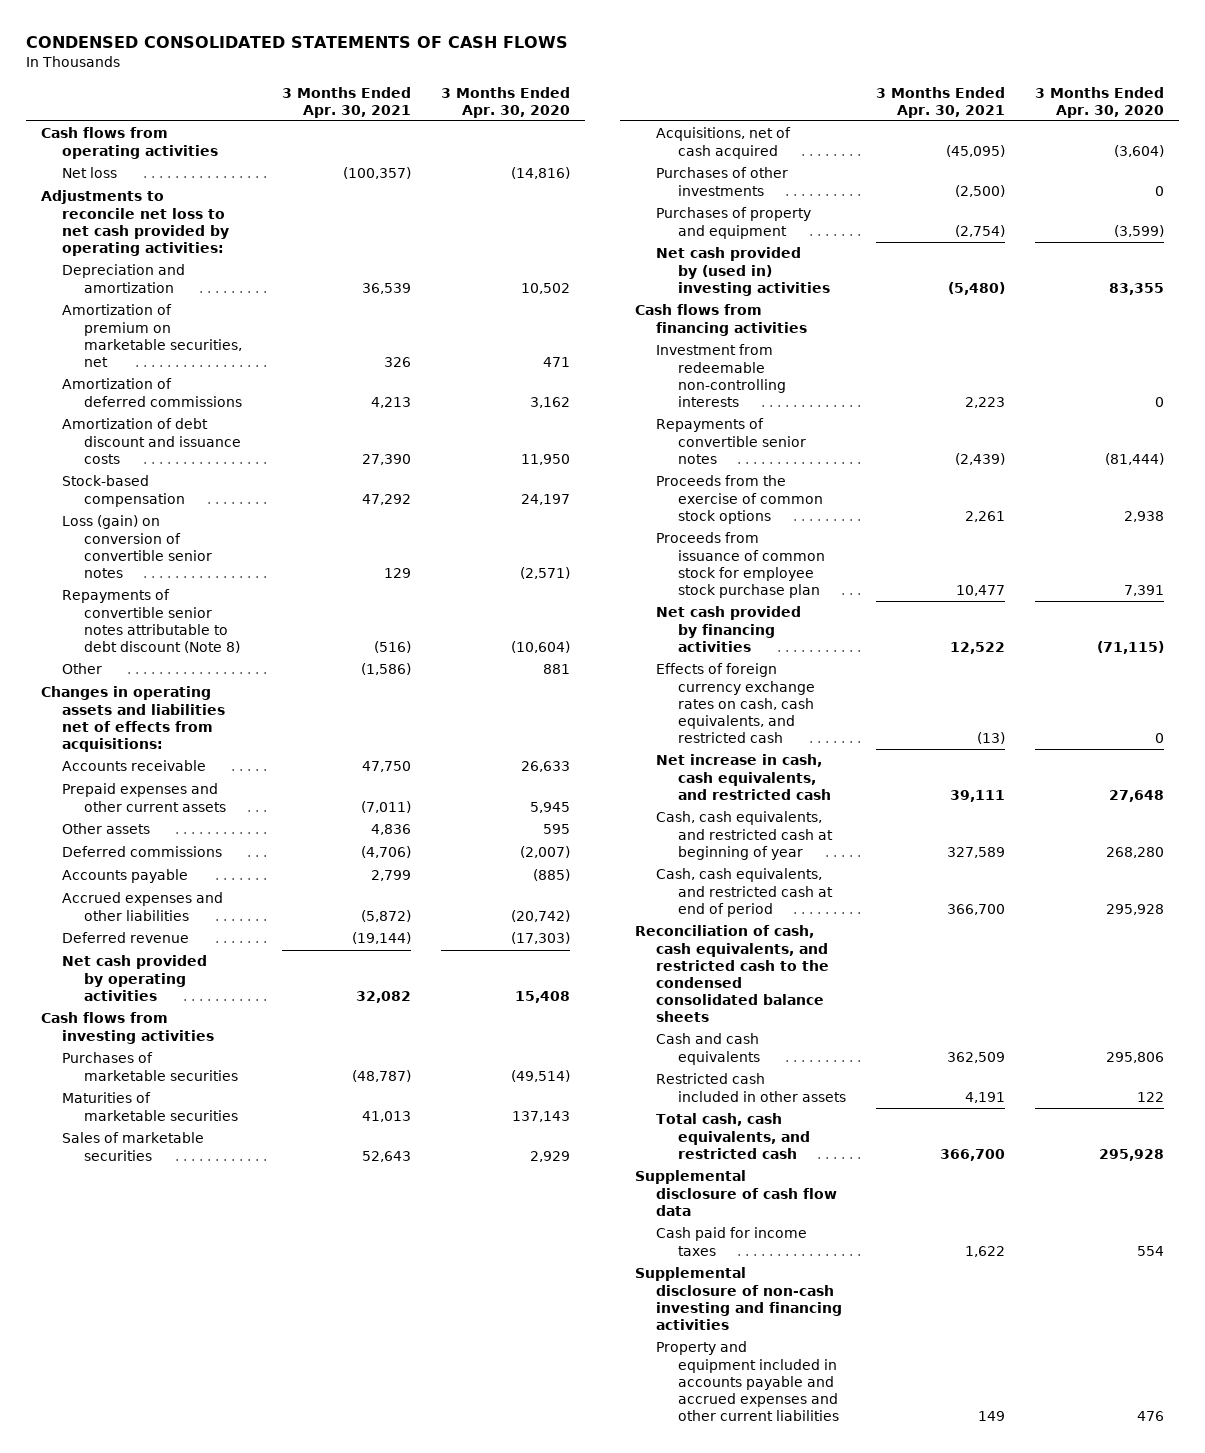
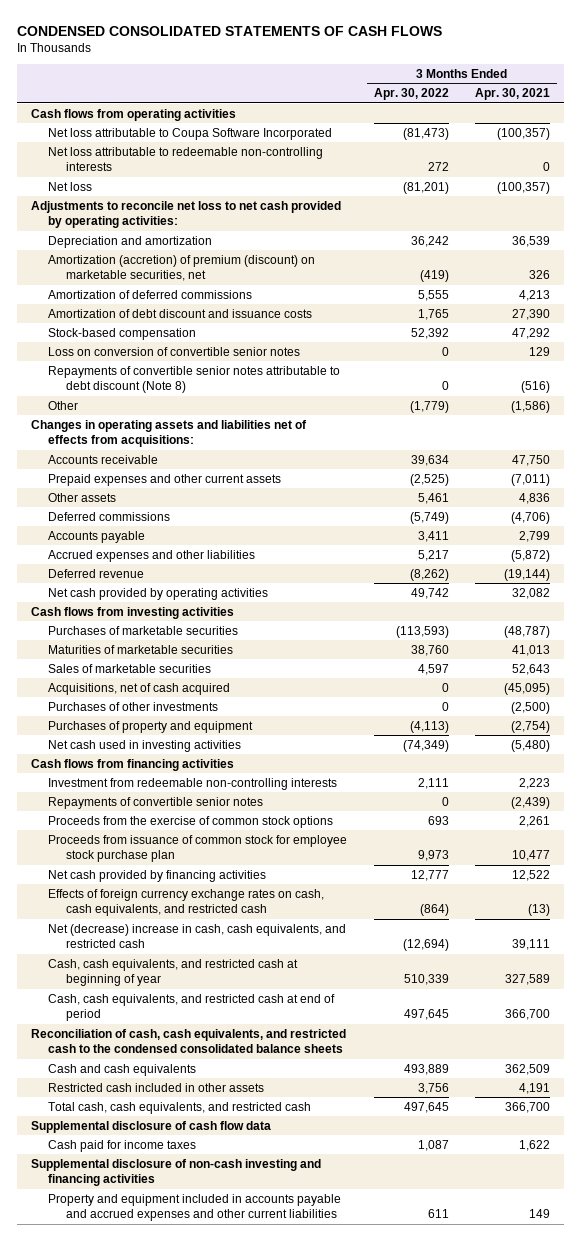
- | 3 Months Ended Apr. 30, 2021 | 3 Months Ended Apr. 30, 2020
+ | 3 Months Ended Apr. 30, 2022 | 3 Months Ended Apr. 30, 2021
+ Net loss attributable to Coupa Software Incorporated | (81,473) | (100,357)
+ Net loss attributable to redeemable non-controlling interests | 272 | 0
- Amortization of premium on marketable securities, net | 326 | 471
+ Amortization (accretion) of premium (discount) on marketable securities, net | (419) | 326
- Loss (gain) on conversion of convertible senior notes | 129 | (2,571)
+ Loss on conversion of convertible senior notes | 0 | 129
- Net cash provided by (used in) investing activities | (5,480) | 83,355
+ Net cash used in investing activities | (74,349) | (5,480)
- Net increase in cash, cash equivalents, and restricted cash | 39,111 | 27,648
+ Net (decrease) increase in cash, cash equivalents, and restricted cash | (12,694) | 39,111

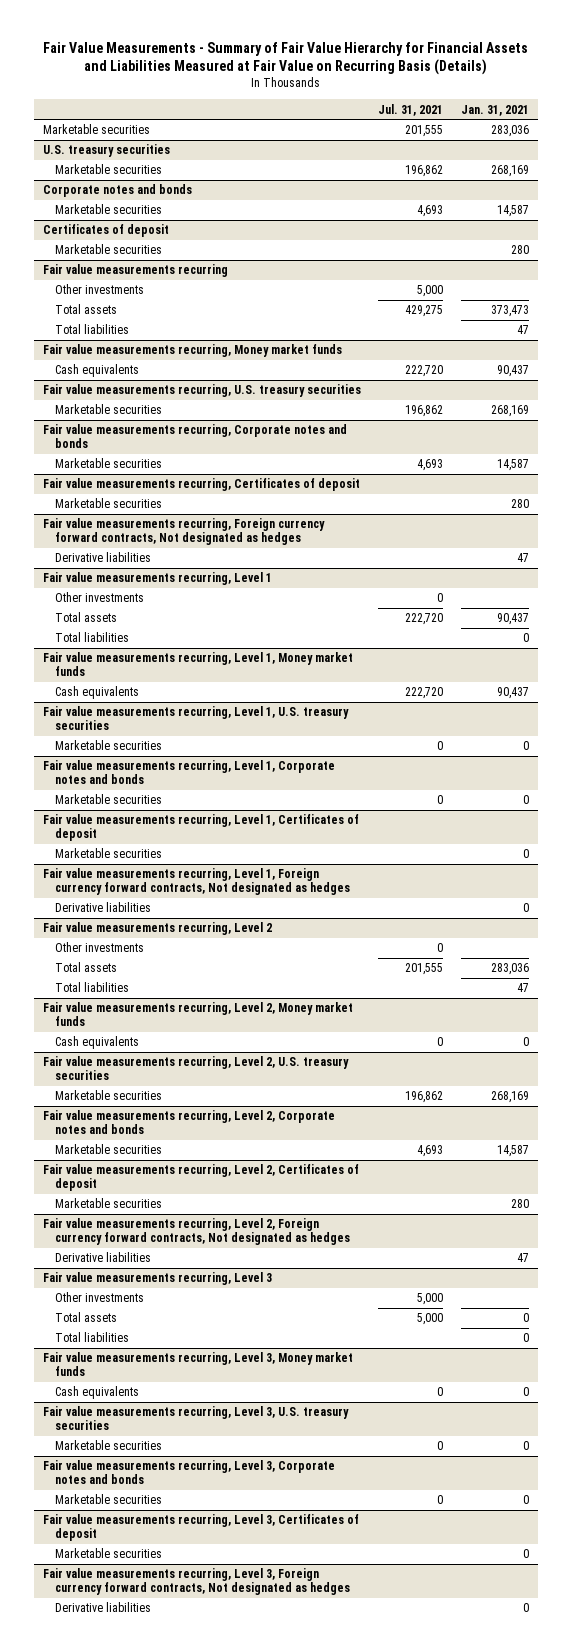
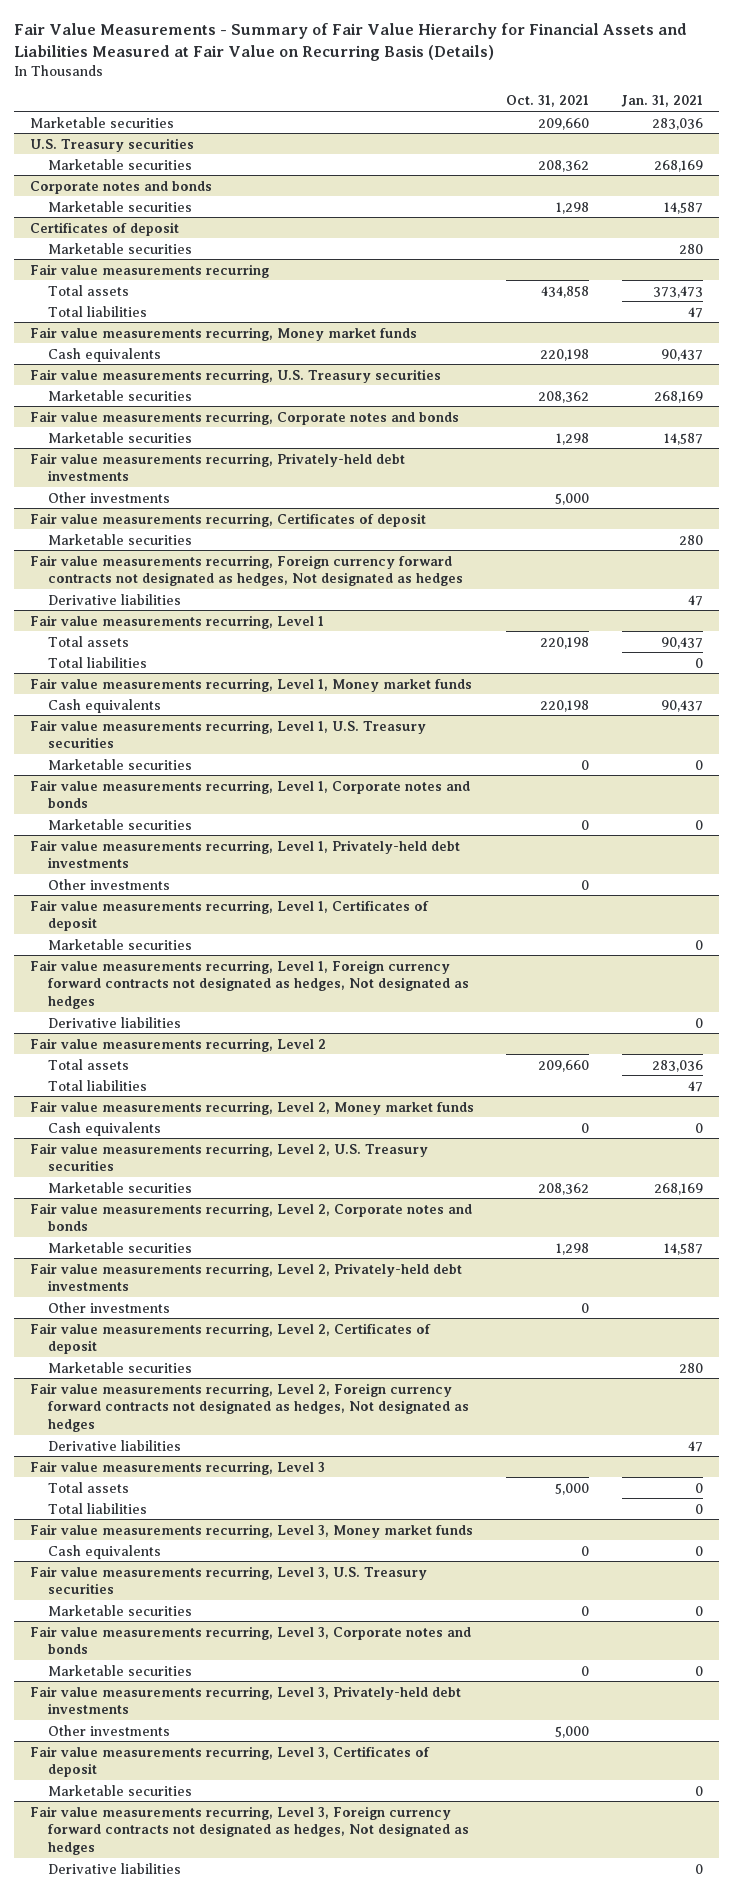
- | Jul. 31, 2021 | Jan. 31, 2021
+ | Oct. 31, 2021 | Jan. 31, 2021
- U.S. treasury securities
+ U.S. Treasury securities
@ Fair value measurements recurring
- Other investments | 5,000 |
- Fair value measurements recurring, U.S. treasury securities
+ Fair value measurements recurring, U.S. Treasury securities
+ Fair value measurements recurring, Privately-held debt investments
+ Other investments | 5,000 |
- Fair value measurements recurring, Foreign currency forward contracts, Not designated as hedges
+ Fair value measurements recurring, Foreign currency forward contracts not designated as hedges, Not designated as hedges
@ Fair value measurements recurring, Level 1
- Other investments | 0 |
- Fair value measurements recurring, Level 1, U.S. treasury securities
+ Fair value measurements recurring, Level 1, U.S. Treasury securities
+ Fair value measurements recurring, Level 1, Privately-held debt investments
+ Other investments | 0 |
- Fair value measurements recurring, Level 1, Foreign currency forward contracts, Not designated as hedges
+ Fair value measurements recurring, Level 1, Foreign currency forward contracts not designated as hedges, Not designated as hedges
@ Fair value measurements recurring, Level 2
- Other investments | 0 |
- Fair value measurements recurring, Level 2, U.S. treasury securities
+ Fair value measurements recurring, Level 2, U.S. Treasury securities
+ Fair value measurements recurring, Level 2, Privately-held debt investments
+ Other investments | 0 |
- Fair value measurements recurring, Level 2, Foreign currency forward contracts, Not designated as hedges
+ Fair value measurements recurring, Level 2, Foreign currency forward contracts not designated as hedges, Not designated as hedges
@ Fair value measurements recurring, Level 3
- Other investments | 5,000 |
- Fair value measurements recurring, Level 3, U.S. treasury securities
+ Fair value measurements recurring, Level 3, U.S. Treasury securities
+ Fair value measurements recurring, Level 3, Privately-held debt investments
+ Other investments | 5,000 |
- Fair value measurements recurring, Level 3, Foreign currency forward contracts, Not designated as hedges
+ Fair value measurements recurring, Level 3, Foreign currency forward contracts not designated as hedges, Not designated as hedges

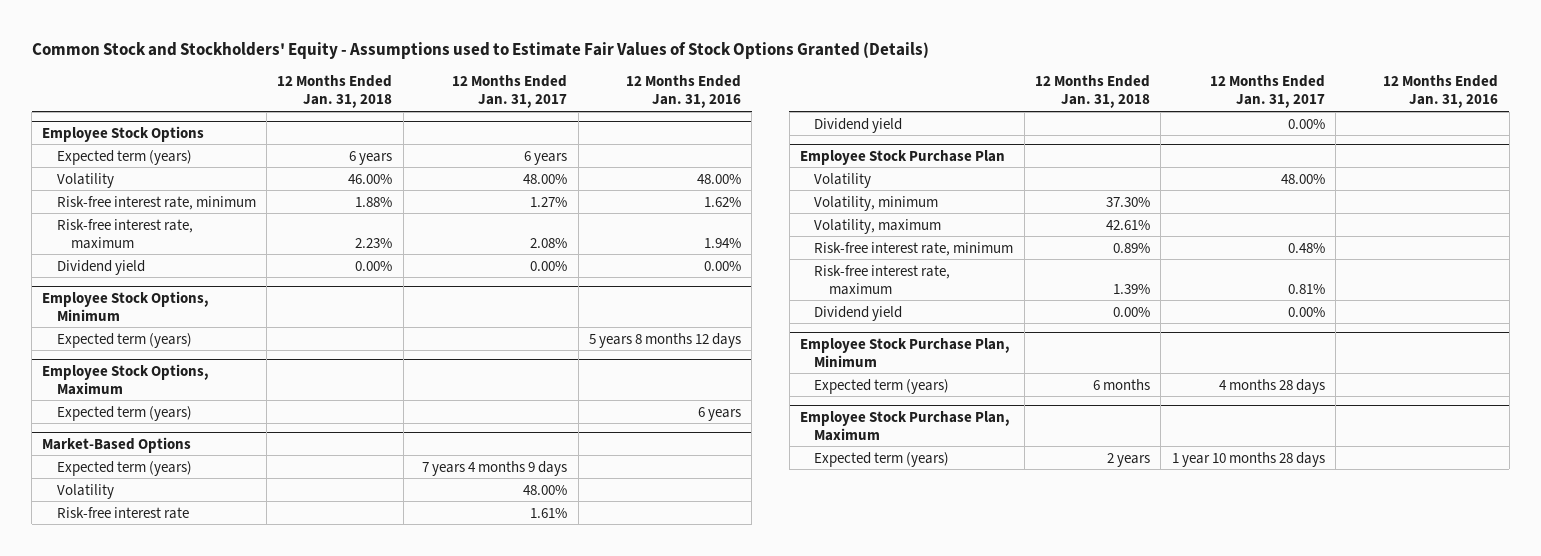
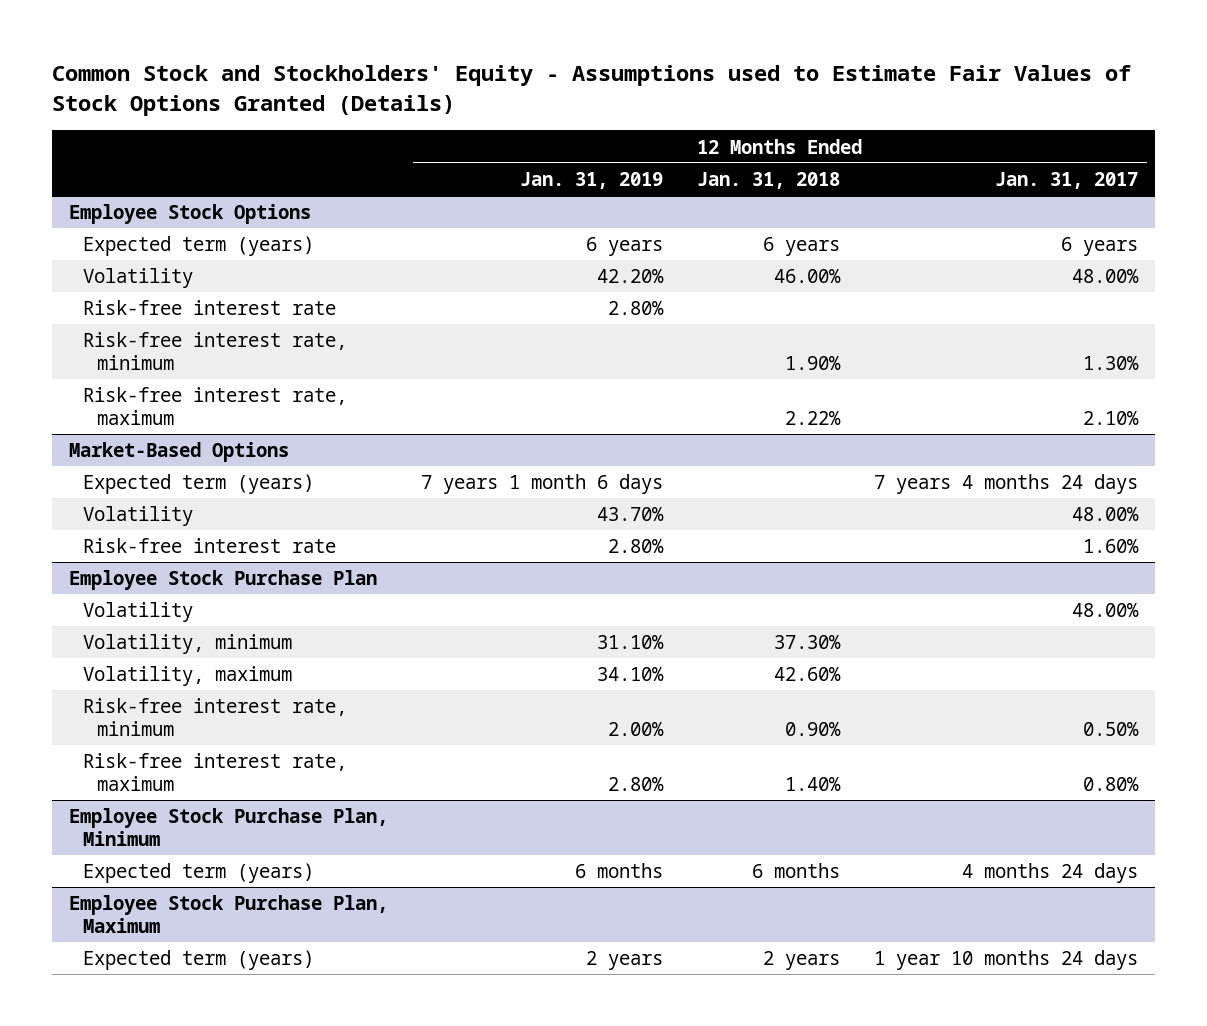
- | 12 Months Ended Jan. 31, 2018 | 12 Months Ended Jan. 31, 2017 | 12 Months Ended Jan. 31, 2016
+ | 12 Months Ended Jan. 31, 2019 | 12 Months Ended Jan. 31, 2018 | 12 Months Ended Jan. 31, 2017
@ Employee Stock Options
- Risk-free interest rate, minimum | 1.88% | 1.27% | 1.62%
- Risk-free interest rate, maximum | 2.23% | 2.08% | 1.94%
- Dividend yield | 0.00% | 0.00% | 0.00%
- Employee Stock Options, Minimum
- Expected term (years) | | | 5 years 8 months 12 days
- Employee Stock Options, Maximum
- Expected term (years) | | | 6 years
@ Employee Stock Options
+ Risk-free interest rate | 2.80% | |
+ Risk-free interest rate, minimum | | 1.90% | 1.30%
+ Risk-free interest rate, maximum | | 2.22% | 2.10%
@ Market-Based Options
- Expected term (years) | | 7 years 4 months 9 days |
+ Expected term (years) | 7 years 1 month 6 days | | 7 years 4 months 24 days
- Risk-free interest rate | | 1.61% |
- Dividend yield | | 0.00% |
+ Risk-free interest rate | 2.80% | | 1.60%
@ Employee Stock Purchase Plan
- Volatility, maximum | 42.61% | |
- Risk-free interest rate, minimum | 0.89% | 0.48% |
- Risk-free interest rate, maximum | 1.39% | 0.81% |
- Dividend yield | 0.00% | 0.00% |
+ Volatility, maximum | 34.10% | 42.60% |
+ Risk-free interest rate, minimum | 2.00% | 0.90% | 0.50%
+ Risk-free interest rate, maximum | 2.80% | 1.40% | 0.80%
@ Employee Stock Purchase Plan, Minimum
- Expected term (years) | 6 months | 4 months 28 days |
+ Expected term (years) | 6 months | 6 months | 4 months 24 days
@ Employee Stock Purchase Plan, Maximum
- Expected term (years) | 2 years | 1 year 10 months 28 days |
+ Expected term (years) | 2 years | 2 years | 1 year 10 months 24 days

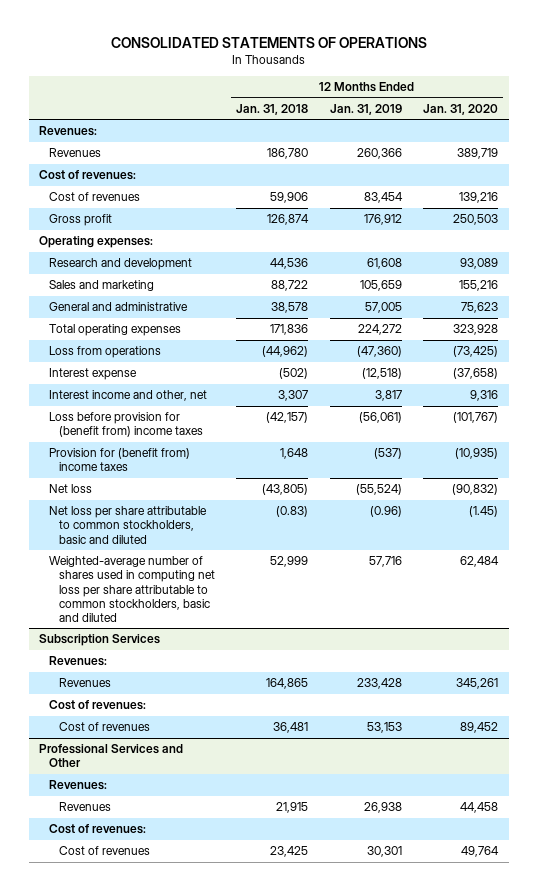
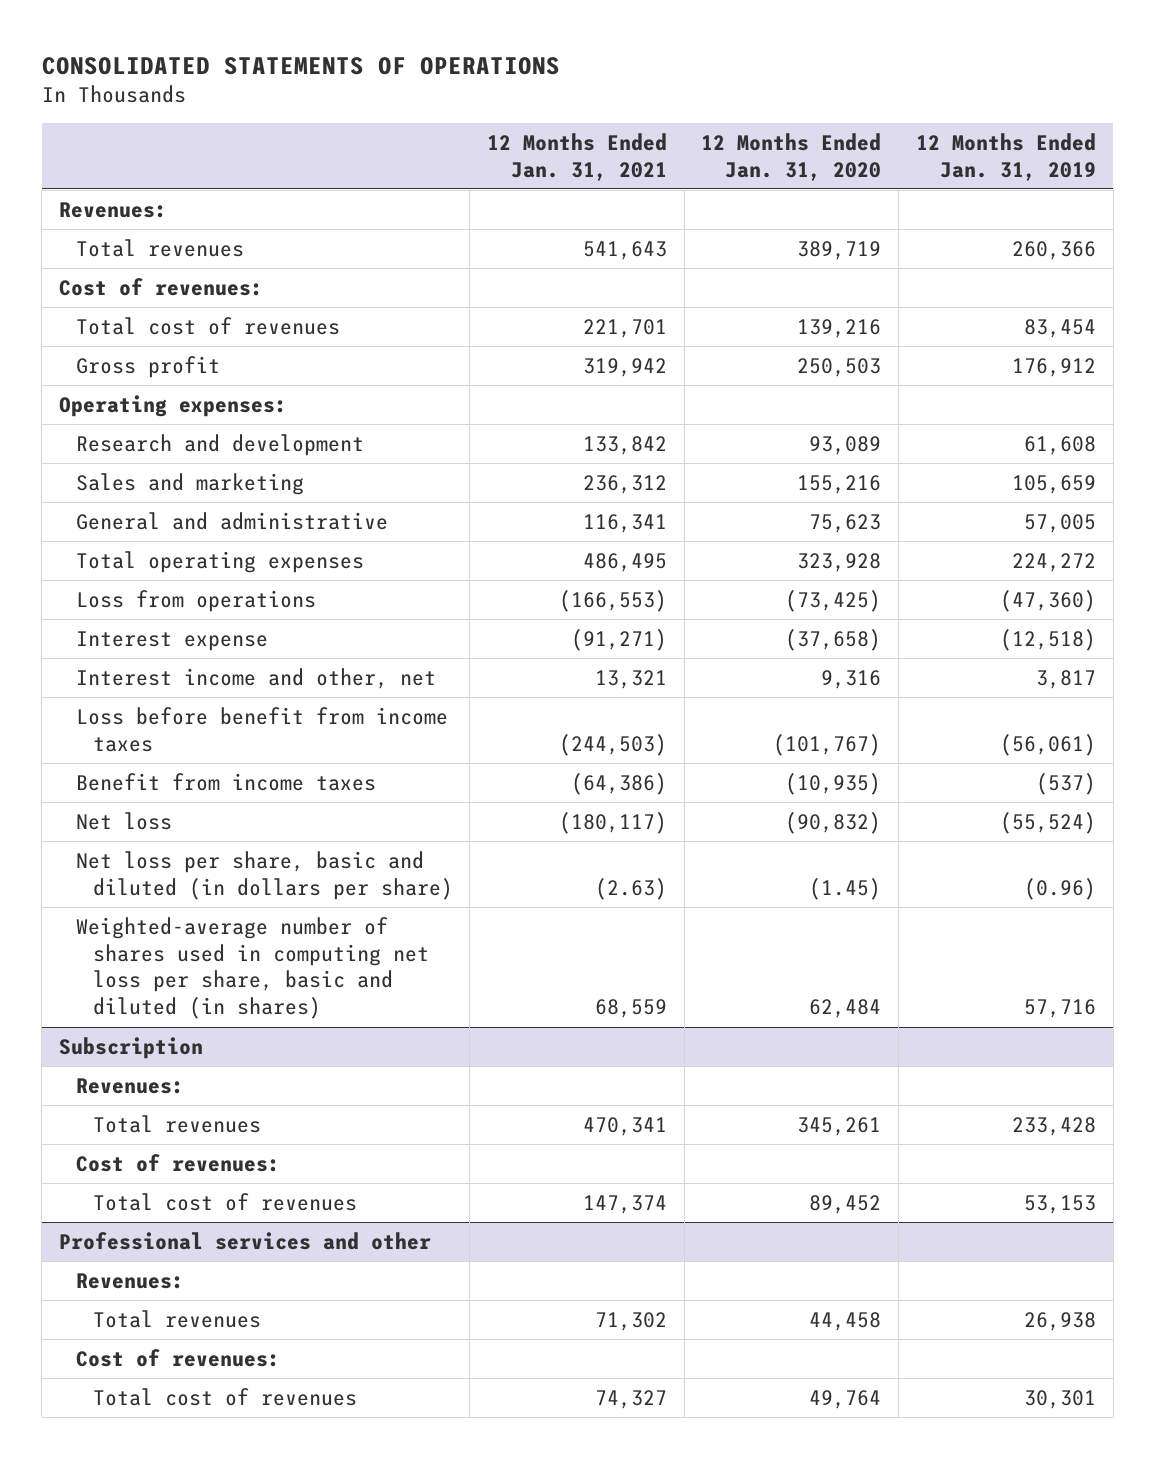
- | 12 Months Ended Jan. 31, 2018 | 12 Months Ended Jan. 31, 2019 | 12 Months Ended Jan. 31, 2020
+ | 12 Months Ended Jan. 31, 2021 | 12 Months Ended Jan. 31, 2020 | 12 Months Ended Jan. 31, 2019
- Revenues | 186,780 | 260,366 | 389,719
+ Total revenues | 541,643 | 389,719 | 260,366
- Cost of revenues | 59,906 | 83,454 | 139,216
+ Total cost of revenues | 221,701 | 139,216 | 83,454
- Loss before provision for (benefit from) income taxes | (42,157) | (56,061) | (101,767)
- Provision for (benefit from) income taxes | 1,648 | (537) | (10,935)
+ Loss before benefit from income taxes | (244,503) | (101,767) | (56,061)
+ Benefit from income taxes | (64,386) | (10,935) | (537)
- Net loss per share attributable to common stockholders, basic and diluted | (0.83) | (0.96) | (1.45)
- Weighted-average number of shares used in computing net loss per share attributable to common stockholders, basic and diluted | 52,999 | 57,716 | 62,484
- Subscription Services
+ Net loss per share, basic and diluted (in dollars per share) | (2.63) | (1.45) | (0.96)
+ Weighted-average number of shares used in computing net loss per share, basic and diluted (in shares) | 68,559 | 62,484 | 57,716
+ Subscription
- Revenues | 164,865 | 233,428 | 345,261
+ Total revenues | 470,341 | 345,261 | 233,428
- Cost of revenues | 36,481 | 53,153 | 89,452
- Professional Services and Other
+ Total cost of revenues | 147,374 | 89,452 | 53,153
+ Professional services and other
- Revenues | 21,915 | 26,938 | 44,458
+ Total revenues | 71,302 | 44,458 | 26,938
- Cost of revenues | 23,425 | 30,301 | 49,764
+ Total cost of revenues | 74,327 | 49,764 | 30,301

